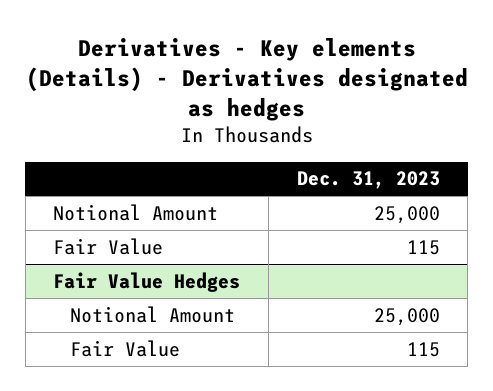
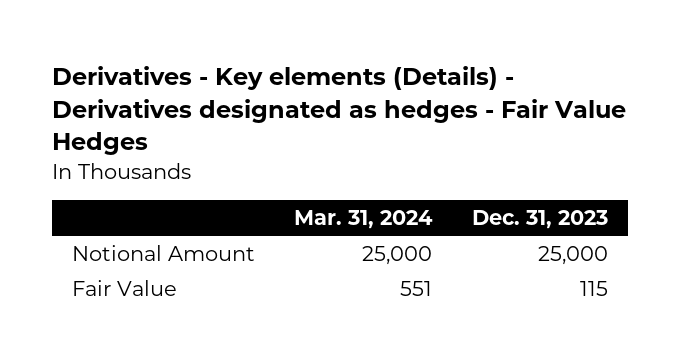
- Derivatives - Key elements (Details) - Derivatives designated as hedges
+ Derivatives - Key elements (Details) - Derivatives designated as hedges - Fair Value Hedges
- | Dec. 31, 2023
+ | Mar. 31, 2024 | Dec. 31, 2023
- Fair Value Hedges
- Notional Amount | 25,000
- Fair Value | 115

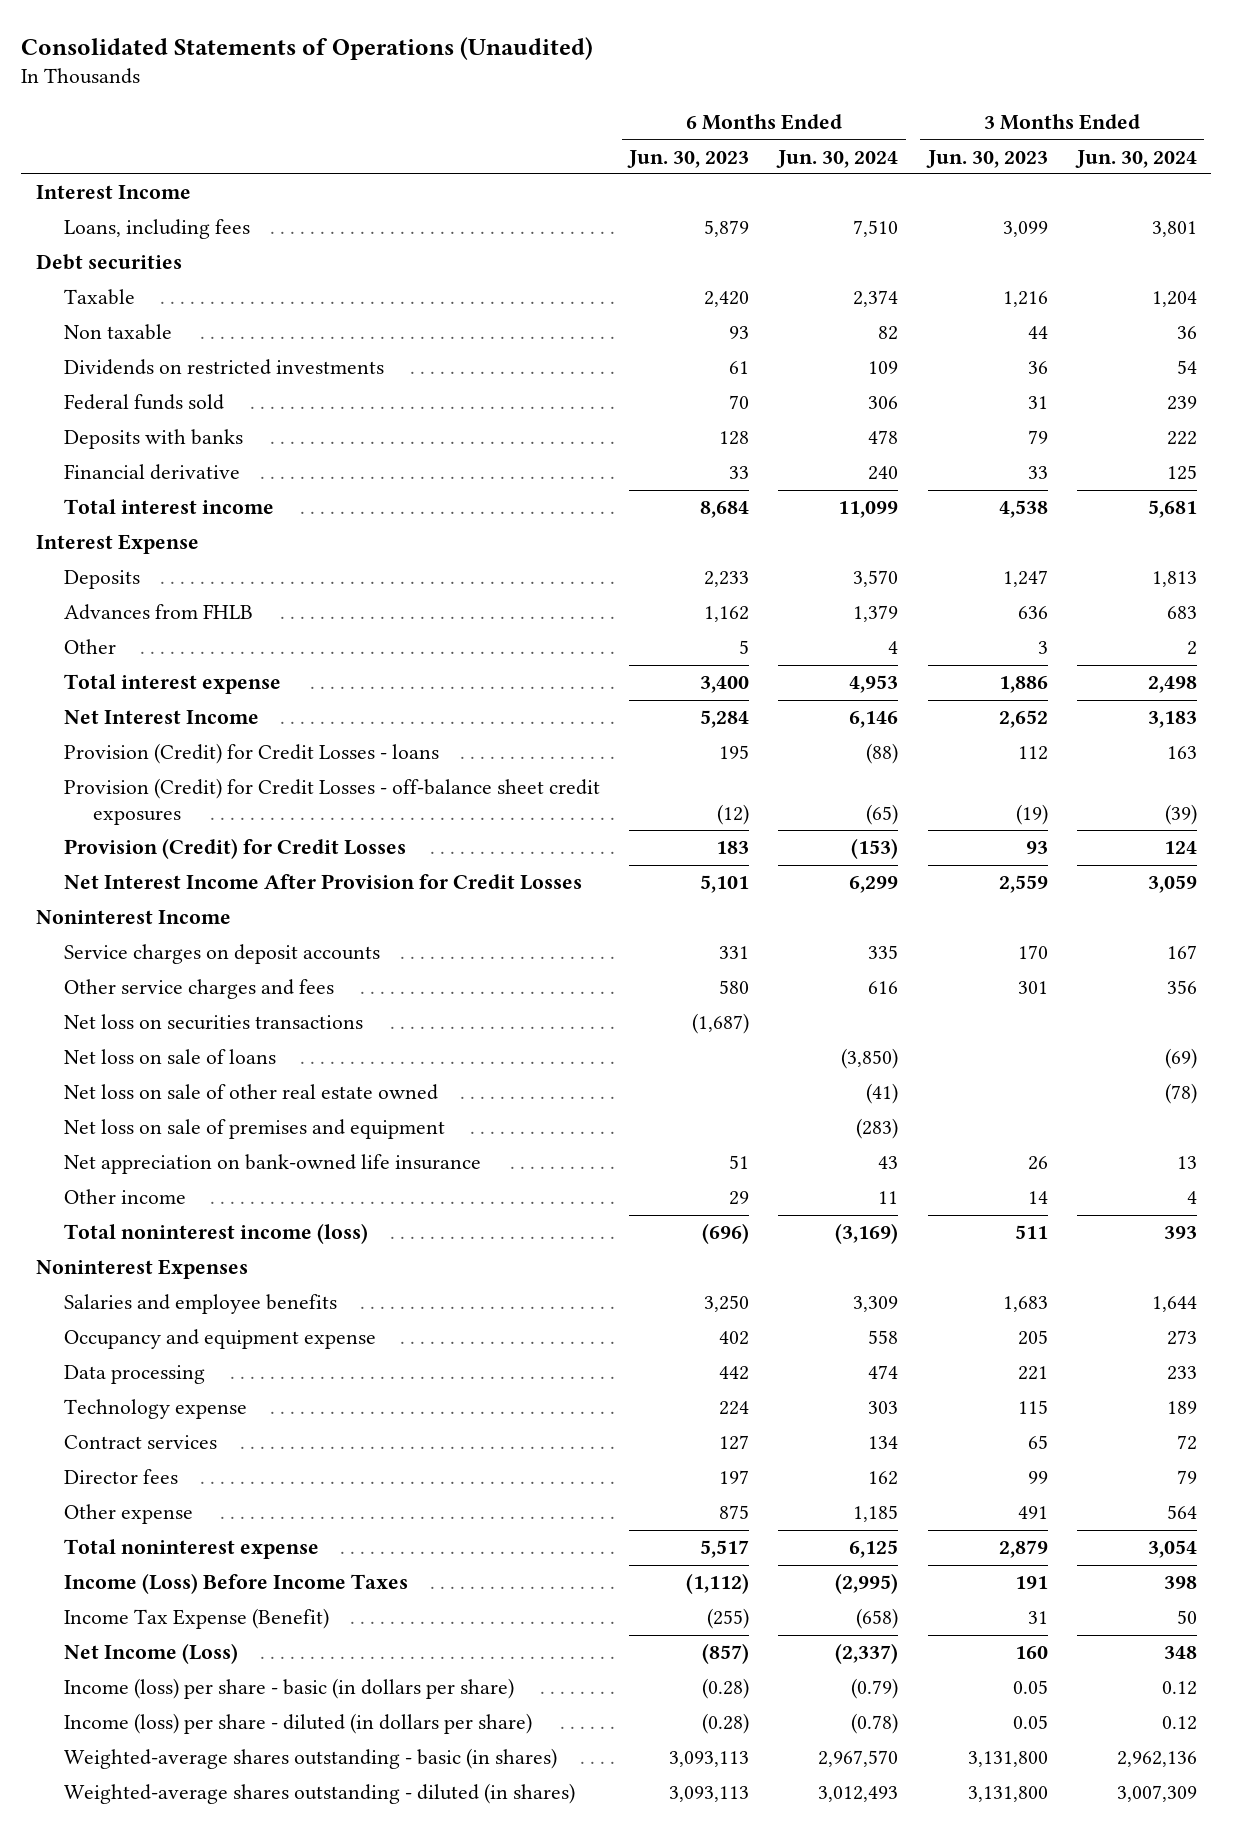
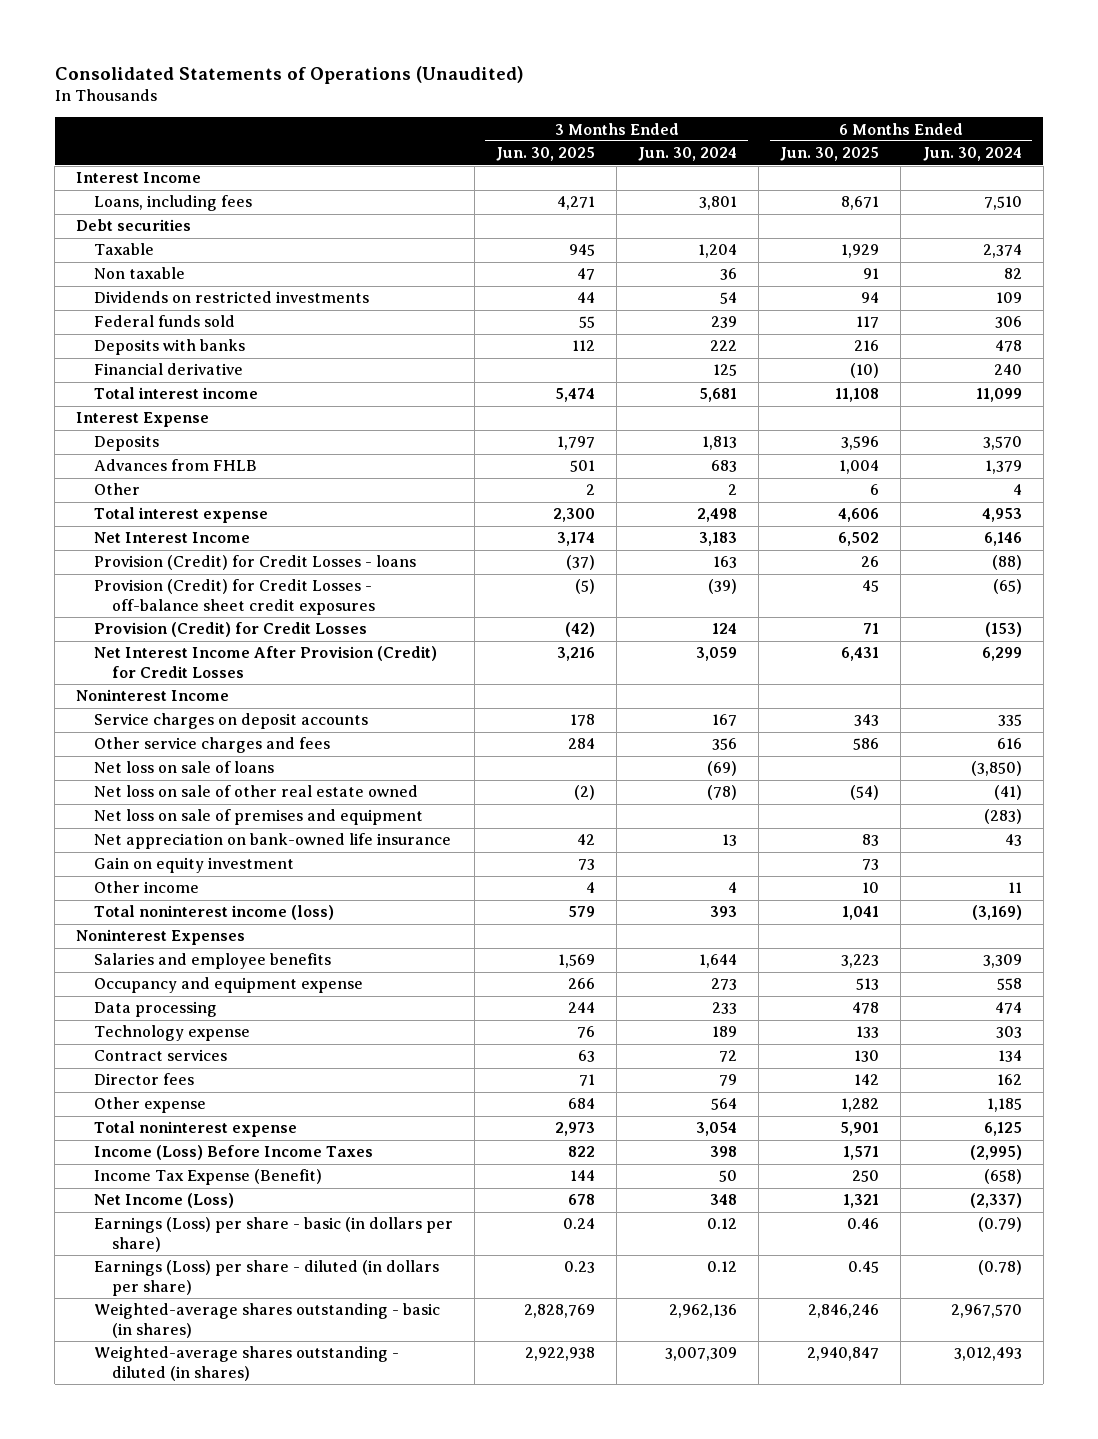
- | 6 Months Ended Jun. 30, 2023 | 6 Months Ended Jun. 30, 2024 | 3 Months Ended Jun. 30, 2023 | 3 Months Ended Jun. 30, 2024
+ | 3 Months Ended Jun. 30, 2025 | 3 Months Ended Jun. 30, 2024 | 6 Months Ended Jun. 30, 2025 | 6 Months Ended Jun. 30, 2024
- Net Interest Income After Provision for Credit Losses | 5,101 | 6,299 | 2,559 | 3,059
+ Net Interest Income After Provision (Credit) for Credit Losses | 3,216 | 3,059 | 6,431 | 6,299
- Net loss on securities transactions | (1,687) | | |
+ Gain on equity investment | 73 | | 73 |
- Income (loss) per share - basic (in dollars per share) | (0.28) | (0.79) | 0.05 | 0.12
- Income (loss) per share - diluted (in dollars per share) | (0.28) | (0.78) | 0.05 | 0.12
+ Earnings (Loss) per share - basic (in dollars per share) | 0.24 | 0.12 | 0.46 | (0.79)
+ Earnings (Loss) per share - diluted (in dollars per share) | 0.23 | 0.12 | 0.45 | (0.78)

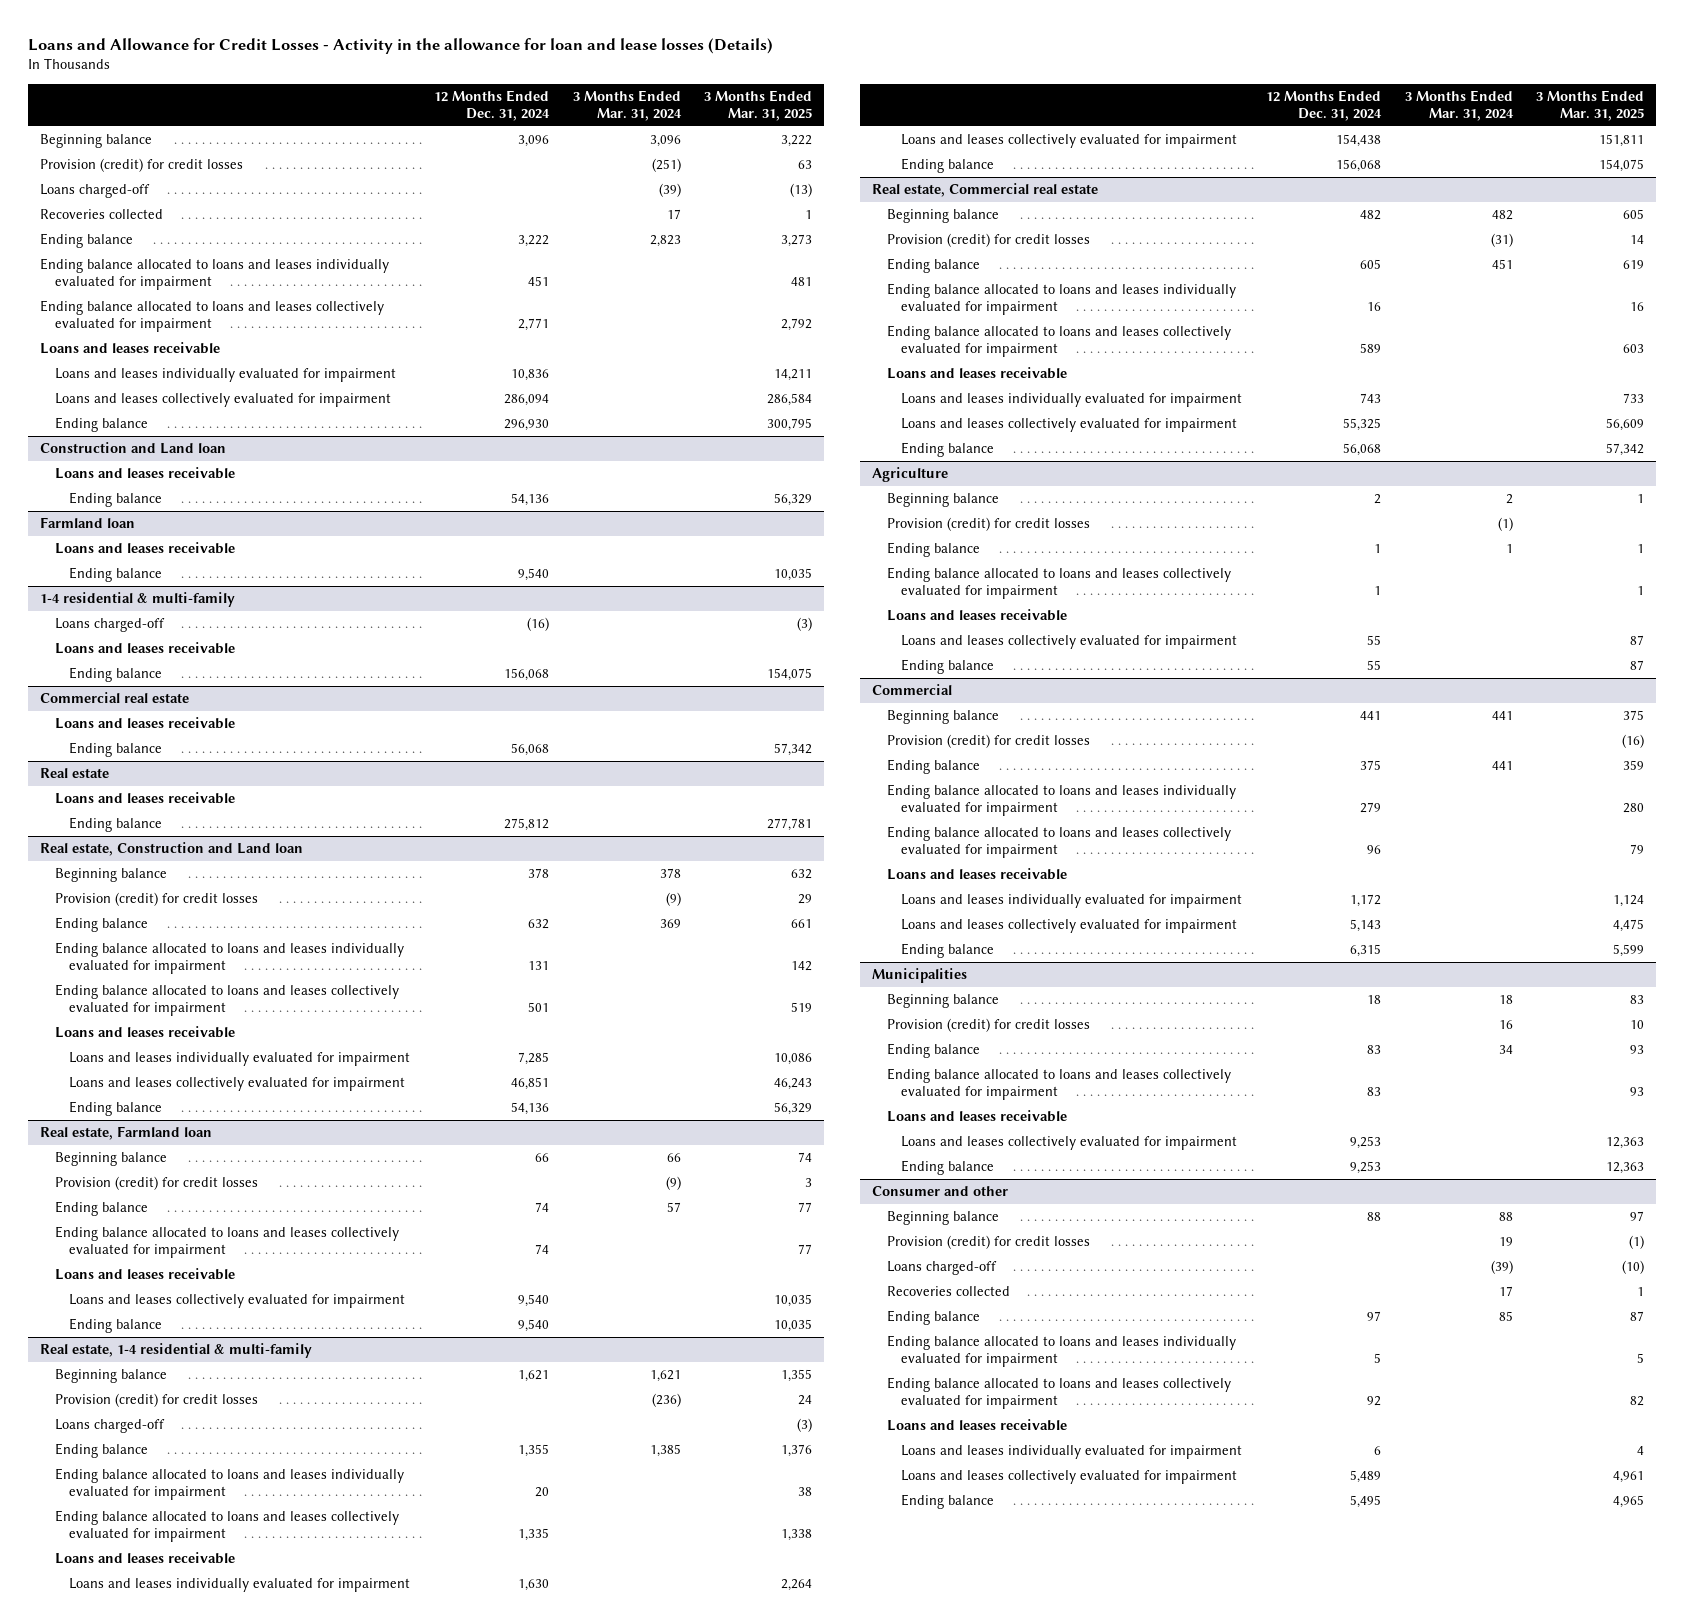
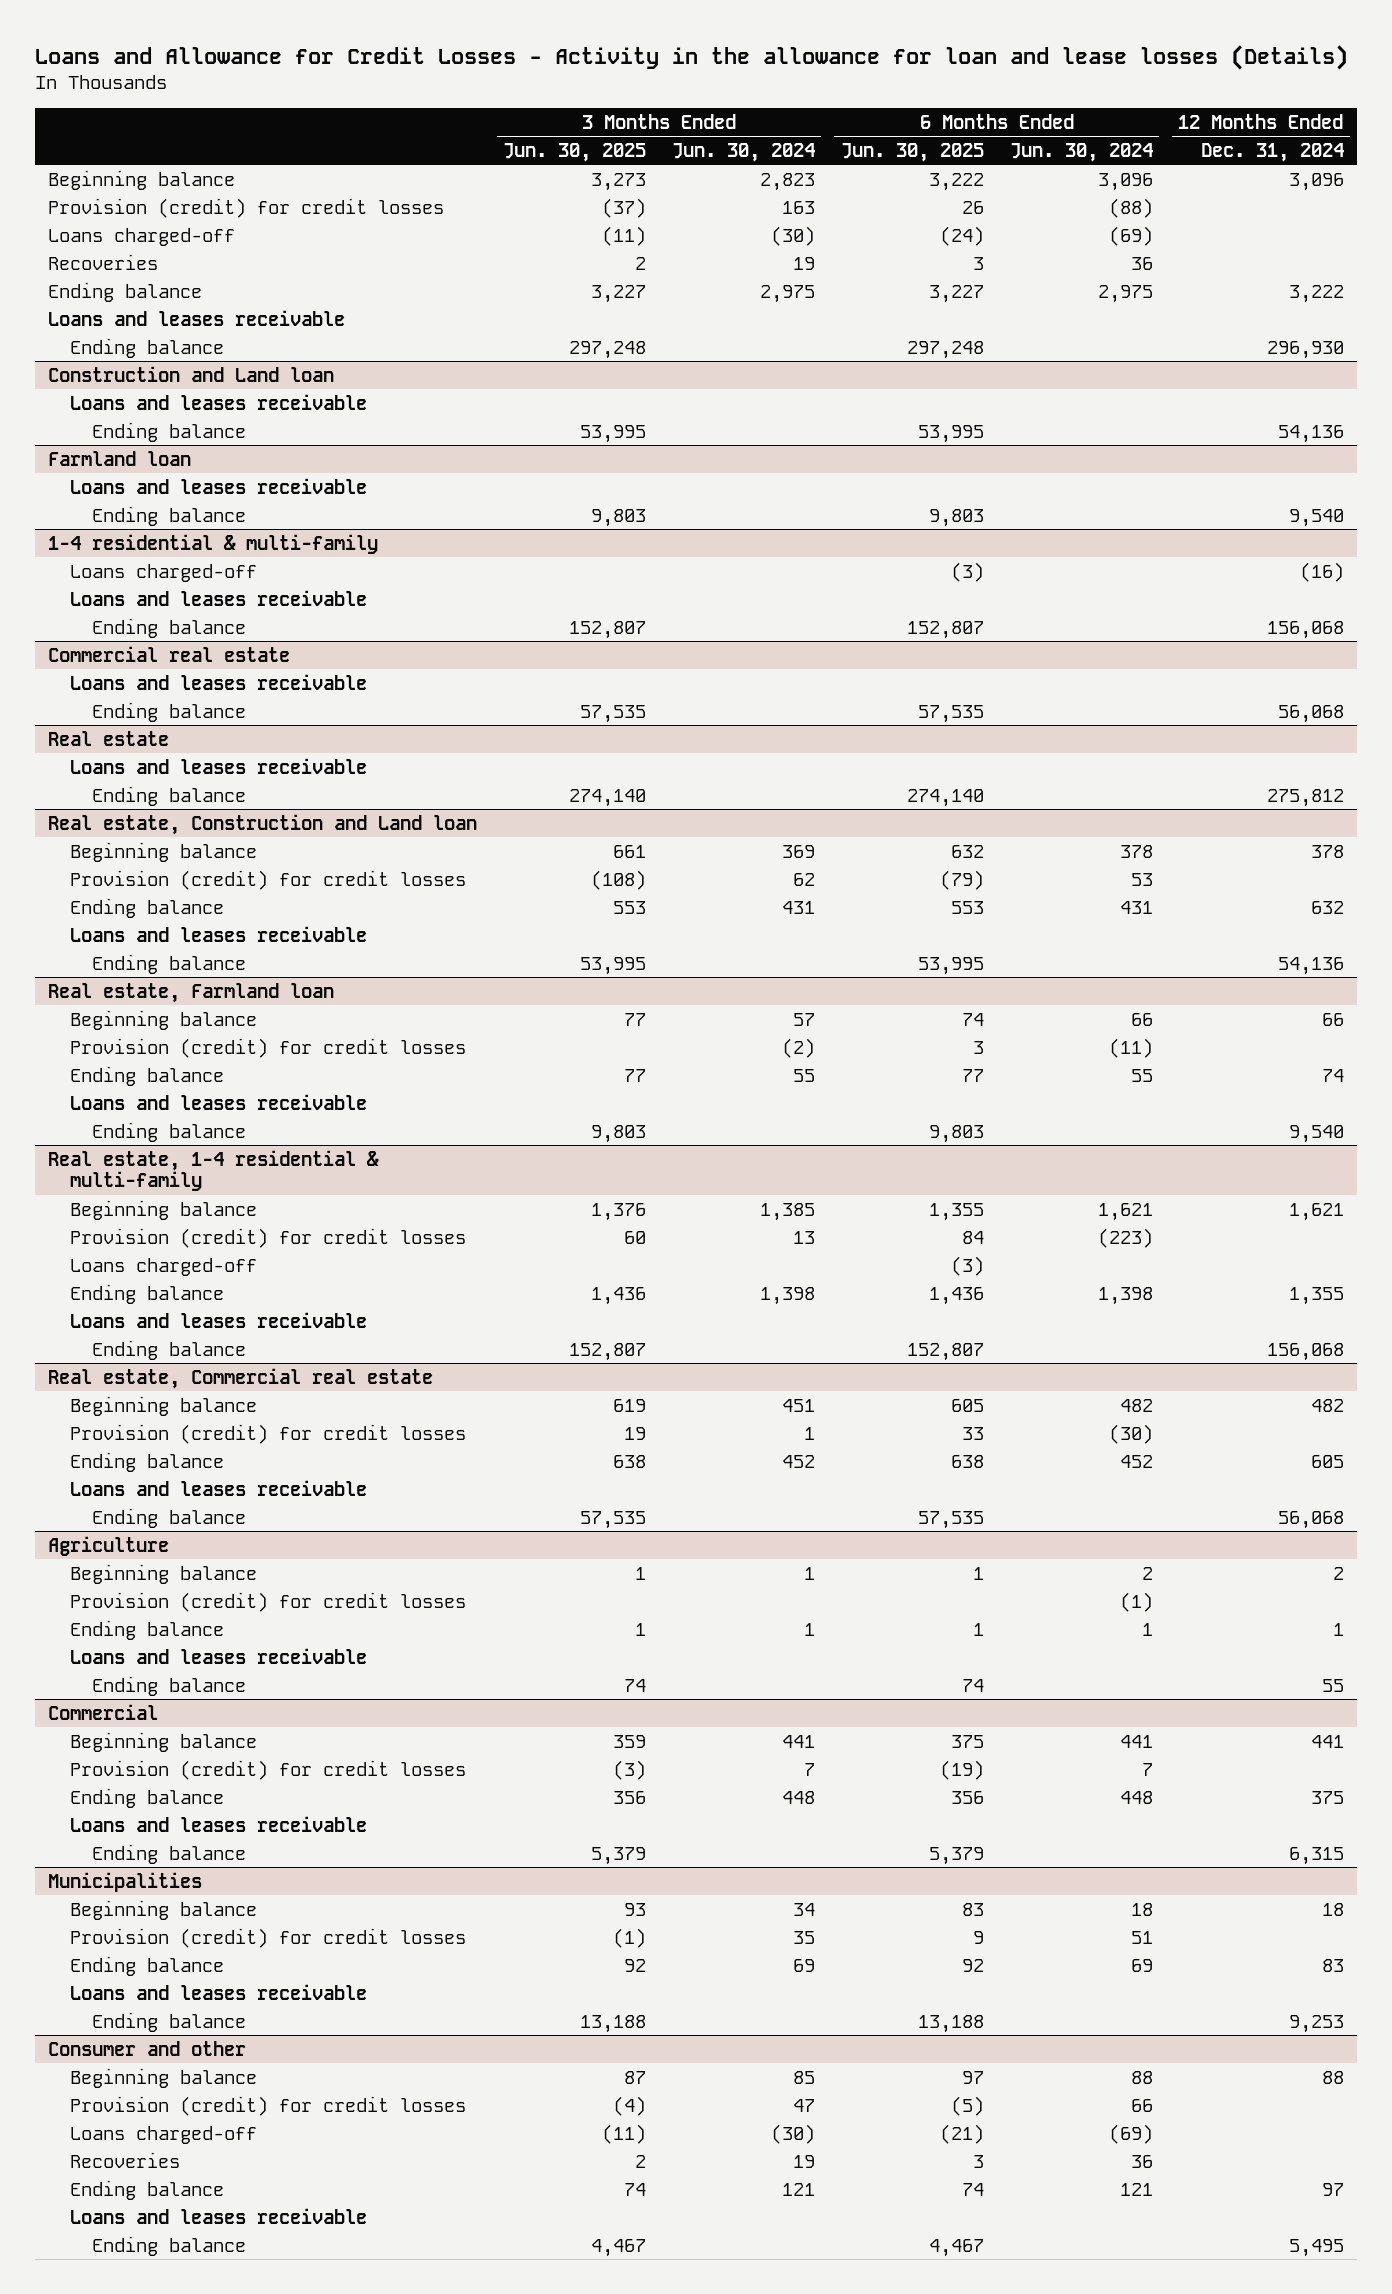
- | 12 Months Ended Dec. 31, 2024 | 3 Months Ended Mar. 31, 2024 | 3 Months Ended Mar. 31, 2025
+ | 3 Months Ended Jun. 30, 2025 | 3 Months Ended Jun. 30, 2024 | 6 Months Ended Jun. 30, 2025 | 6 Months Ended Jun. 30, 2024 | 12 Months Ended Dec. 31, 2024
- Recoveries collected | | 17 | 1
+ Recoveries | 2 | 19 | 3 | 36 |
- Ending balance allocated to loans and leases individually evaluated for impairment | 451 | | 481
- Ending balance allocated to loans and leases collectively evaluated for impairment | 2,771 | | 2,792
- Loans and leases individually evaluated for impairment | 10,836 | | 14,211
- Loans and leases collectively evaluated for impairment | 286,094 | | 286,584
@ Real estate, Construction and Land loan
- Ending balance allocated to loans and leases individually evaluated for impairment | 131 | | 142
- Ending balance allocated to loans and leases collectively evaluated for impairment | 501 | | 519
- Loans and leases individually evaluated for impairment | 7,285 | | 10,086
- Loans and leases collectively evaluated for impairment | 46,851 | | 46,243
@ Real estate, Farmland loan
- Ending balance allocated to loans and leases collectively evaluated for impairment | 74 | | 77
- Loans and leases collectively evaluated for impairment | 9,540 | | 10,035
@ Real estate, 1-4 residential & multi-family
- Ending balance allocated to loans and leases individually evaluated for impairment | 20 | | 38
- Ending balance allocated to loans and leases collectively evaluated for impairment | 1,335 | | 1,338
- Loans and leases individually evaluated for impairment | 1,630 | | 2,264
- Loans and leases collectively evaluated for impairment | 154,438 | | 151,811
@ Real estate, Commercial real estate
- Ending balance allocated to loans and leases individually evaluated for impairment | 16 | | 16
- Ending balance allocated to loans and leases collectively evaluated for impairment | 589 | | 603
- Loans and leases individually evaluated for impairment | 743 | | 733
- Loans and leases collectively evaluated for impairment | 55,325 | | 56,609
@ Agriculture
- Ending balance allocated to loans and leases collectively evaluated for impairment | 1 | | 1
- Loans and leases collectively evaluated for impairment | 55 | | 87
@ Commercial
- Ending balance allocated to loans and leases individually evaluated for impairment | 279 | | 280
- Ending balance allocated to loans and leases collectively evaluated for impairment | 96 | | 79
- Loans and leases individually evaluated for impairment | 1,172 | | 1,124
- Loans and leases collectively evaluated for impairment | 5,143 | | 4,475
@ Municipalities
- Ending balance allocated to loans and leases collectively evaluated for impairment | 83 | | 93
- Loans and leases collectively evaluated for impairment | 9,253 | | 12,363
@ Consumer and other
- Recoveries collected | | 17 | 1
+ Recoveries | 2 | 19 | 3 | 36 |
- Ending balance allocated to loans and leases individually evaluated for impairment | 5 | | 5
- Ending balance allocated to loans and leases collectively evaluated for impairment | 92 | | 82
- Loans and leases individually evaluated for impairment | 6 | | 4
- Loans and leases collectively evaluated for impairment | 5,489 | | 4,961

